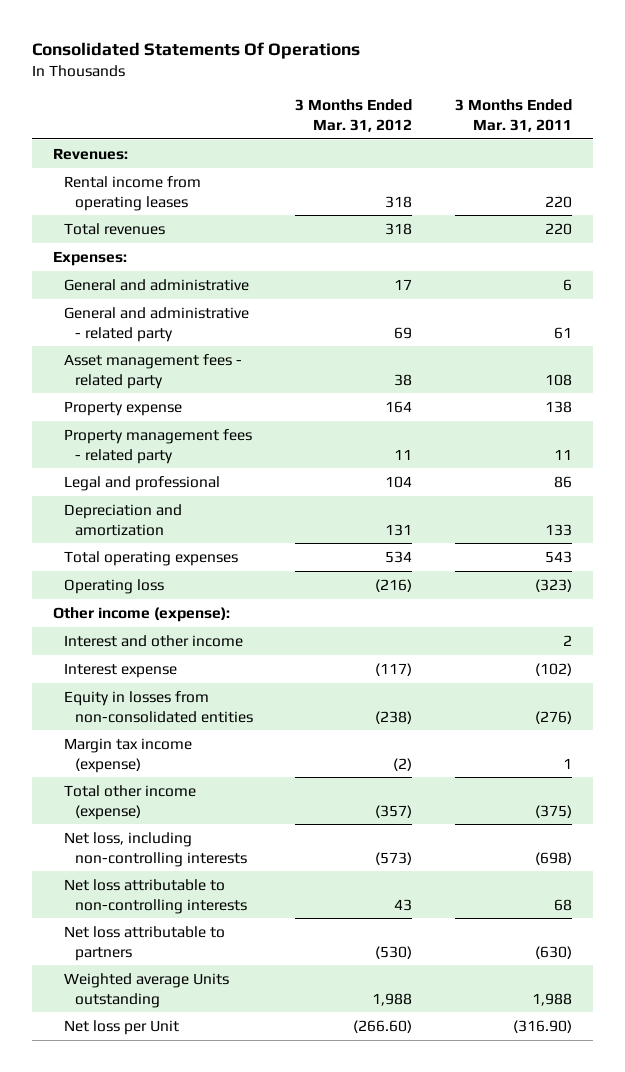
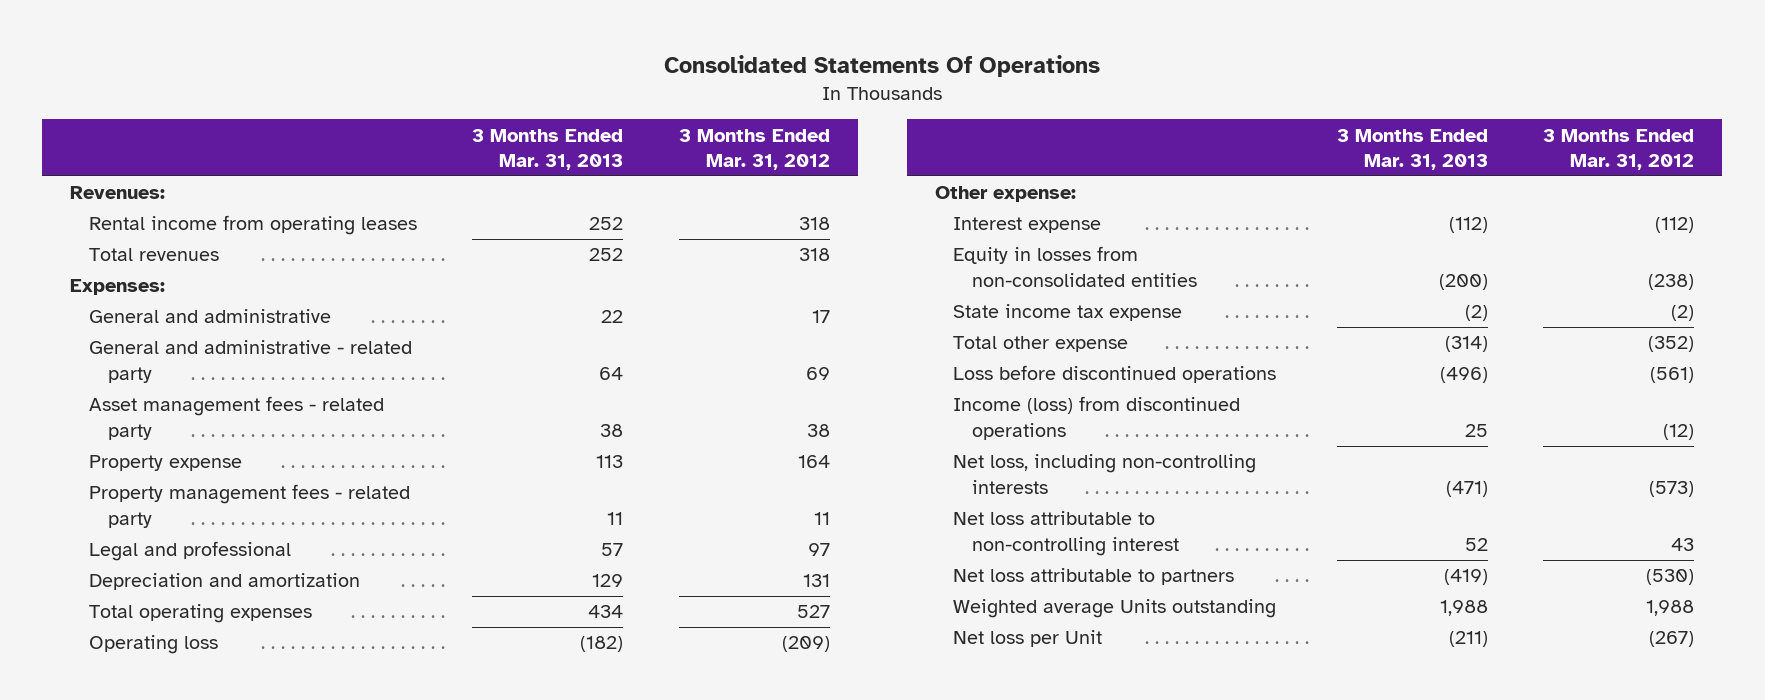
- | 3 Months Ended Mar. 31, 2012 | 3 Months Ended Mar. 31, 2011
+ | 3 Months Ended Mar. 31, 2013 | 3 Months Ended Mar. 31, 2012
- Legal and professional | 104 | 86
+ Legal and professional | 57 | 97
- Total operating expenses | 534 | 543
- Operating loss | (216) | (323)
- Other income (expense):
- Interest and other income | | 2
- Interest expense | (117) | (102)
+ Total operating expenses | 434 | 527
+ Operating loss | (182) | (209)
+ Other expense:
+ Interest expense | (112) | (112)
- Margin tax income (expense) | (2) | 1
- Total other income (expense) | (357) | (375)
+ State income tax expense | (2) | (2)
+ Total other expense | (314) | (352)
+ Loss before discontinued operations | (496) | (561)
+ Income (loss) from discontinued operations | 25 | (12)
- Net loss attributable to non-controlling interests | 43 | 68
+ Net loss attributable to non-controlling interest | 52 | 43
- Net loss per Unit | (266.60) | (316.90)
+ Net loss per Unit | (211) | (267)

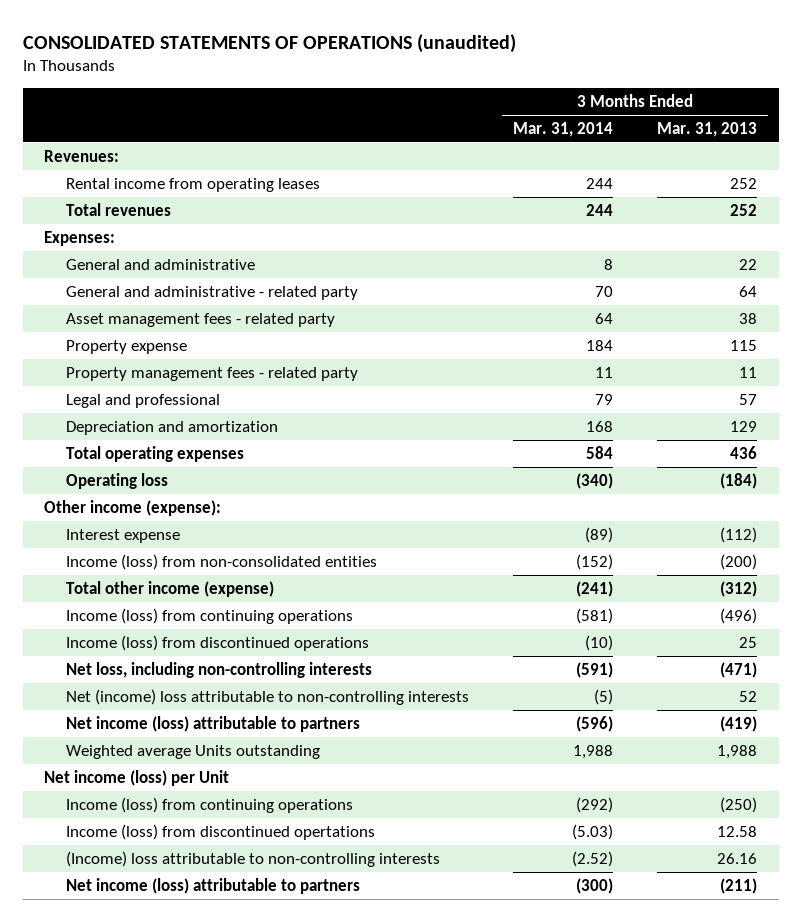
- Consolidated Statements Of Operations
+ CONSOLIDATED STATEMENTS OF OPERATIONS (unaudited)
- | 3 Months Ended Mar. 31, 2013 | 3 Months Ended Mar. 31, 2012
+ | 3 Months Ended Mar. 31, 2014 | 3 Months Ended Mar. 31, 2013
- Property expense | 113 | 164
+ Property expense | 184 | 115
- Total operating expenses | 434 | 527
- Operating loss | (182) | (209)
- Other expense:
+ Total operating expenses | 584 | 436
+ Operating loss | (340) | (184)
+ Other income (expense):
- Equity in losses from non-consolidated entities | (200) | (238)
- State income tax expense | (2) | (2)
- Total other expense | (314) | (352)
- Loss before discontinued operations | (496) | (561)
+ Income (loss) from non-consolidated entities | (152) | (200)
+ Total other income (expense) | (241) | (312)
+ Income (loss) from continuing operations | (581) | (496)
- Net loss attributable to non-controlling interest | 52 | 43
- Net loss attributable to partners | (419) | (530)
+ Net (income) loss attributable to non-controlling interests | (5) | 52
+ Net income (loss) attributable to partners | (596) | (419)
- Net loss per Unit | (211) | (267)
+ Net income (loss) per Unit
+ Income (loss) from continuing operations | (292) | (250)
+ Income (loss) from discontinued opertations | (5.03) | 12.58
+ (Income) loss attributable to non-controlling interests | (2.52) | 26.16
+ Net income (loss) attributable to partners | (300) | (211)

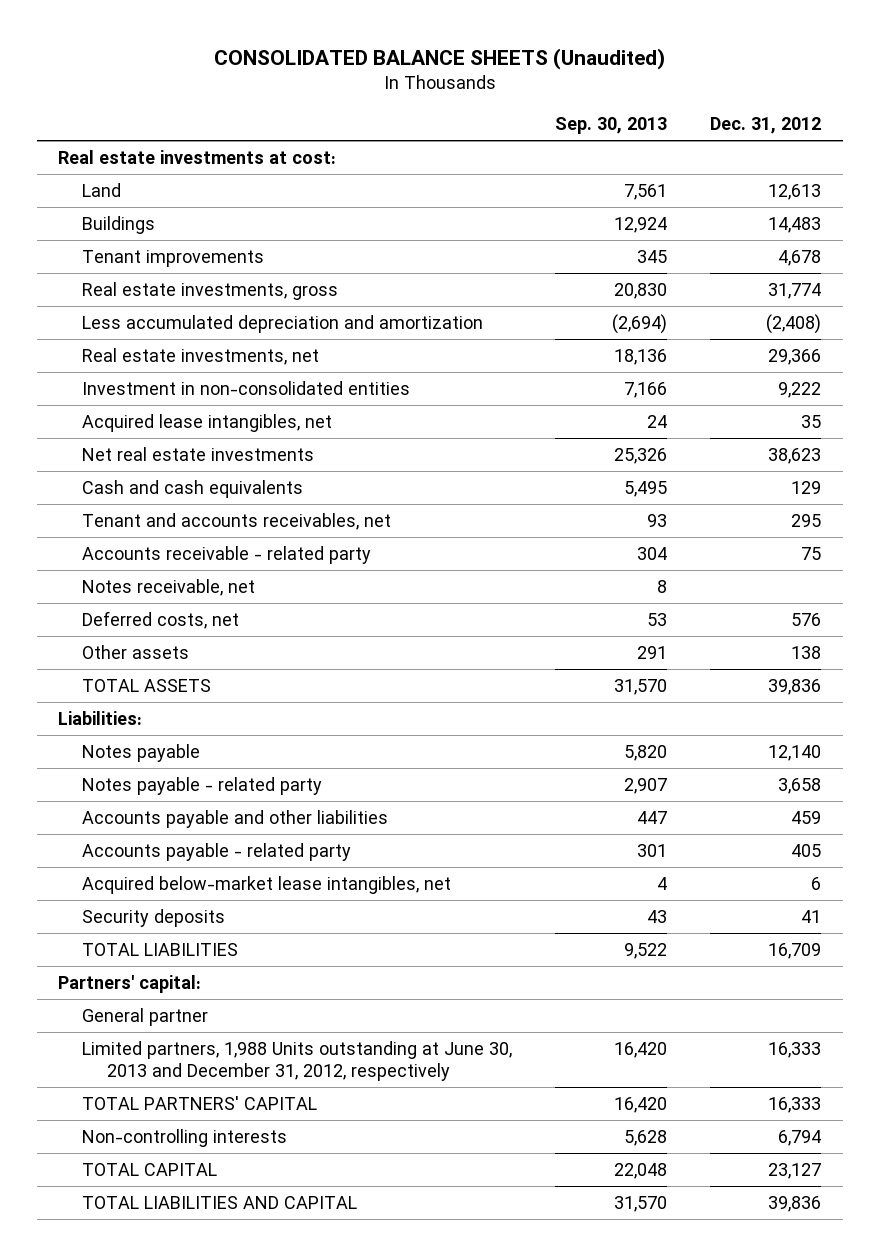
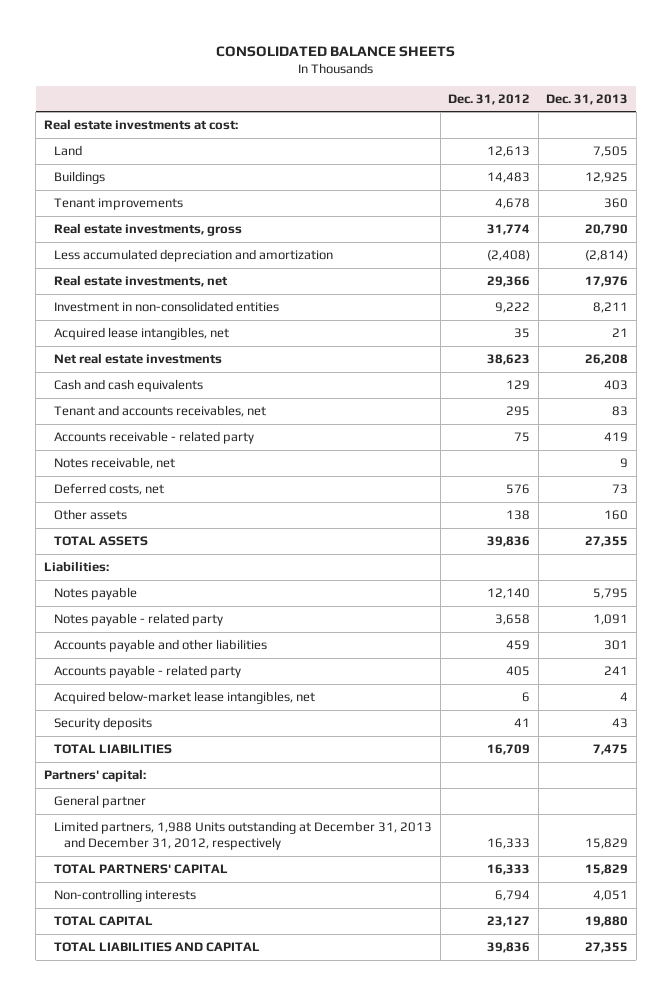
- CONSOLIDATED BALANCE SHEETS (Unaudited)
+ CONSOLIDATED BALANCE SHEETS
- | Sep. 30, 2013 | Dec. 31, 2012
+ | Dec. 31, 2012 | Dec. 31, 2013
- Limited partners, 1,988 Units outstanding at June 30, 2013 and December 31, 2012, respectively | 16,420 | 16,333
+ Limited partners, 1,988 Units outstanding at December 31, 2013 and December 31, 2012, respectively | 16,333 | 15,829

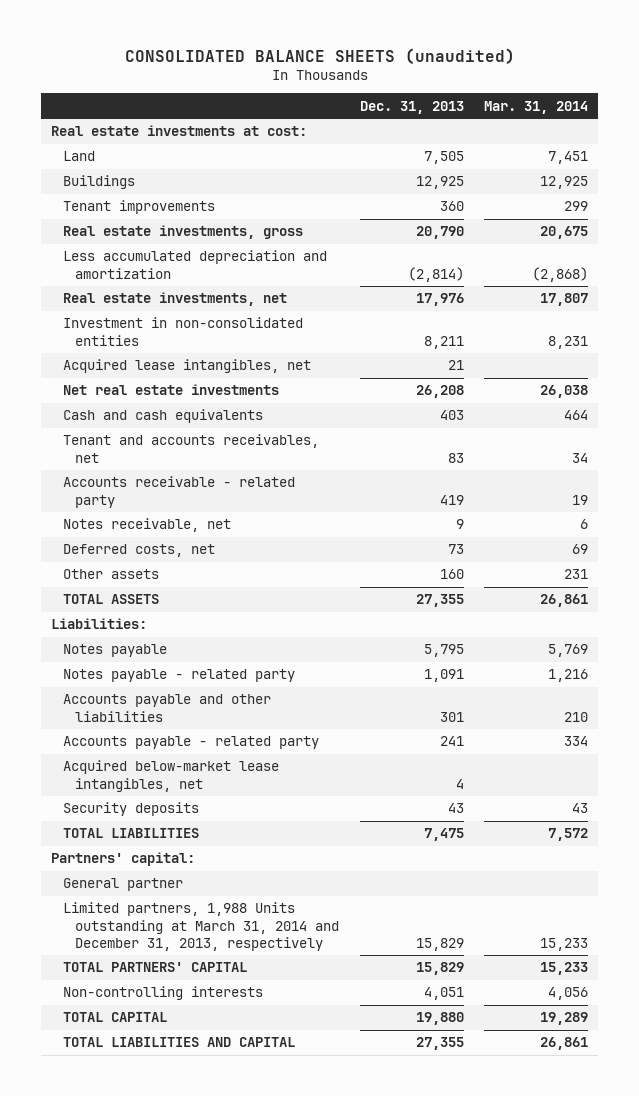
- CONSOLIDATED BALANCE SHEETS
+ CONSOLIDATED BALANCE SHEETS (unaudited)
- | Dec. 31, 2012 | Dec. 31, 2013
+ | Dec. 31, 2013 | Mar. 31, 2014
- Limited partners, 1,988 Units outstanding at December 31, 2013 and December 31, 2012, respectively | 16,333 | 15,829
+ Limited partners, 1,988 Units outstanding at March 31, 2014 and December 31, 2013, respectively | 15,829 | 15,233

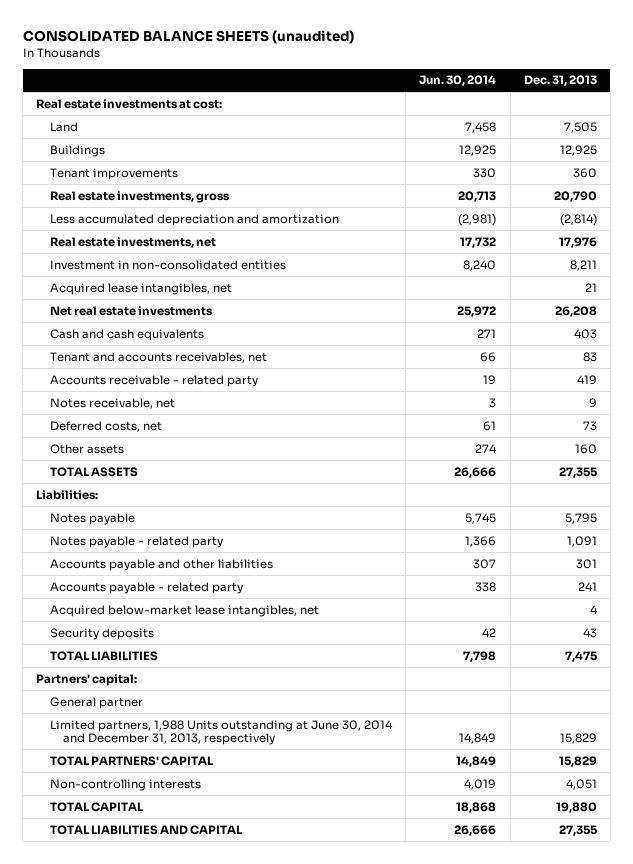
- | Dec. 31, 2013 | Mar. 31, 2014
+ | Jun. 30, 2014 | Dec. 31, 2013
- Limited partners, 1,988 Units outstanding at March 31, 2014 and December 31, 2013, respectively | 15,829 | 15,233
+ Limited partners, 1,988 Units outstanding at June 30, 2014 and December 31, 2013, respectively | 14,849 | 15,829

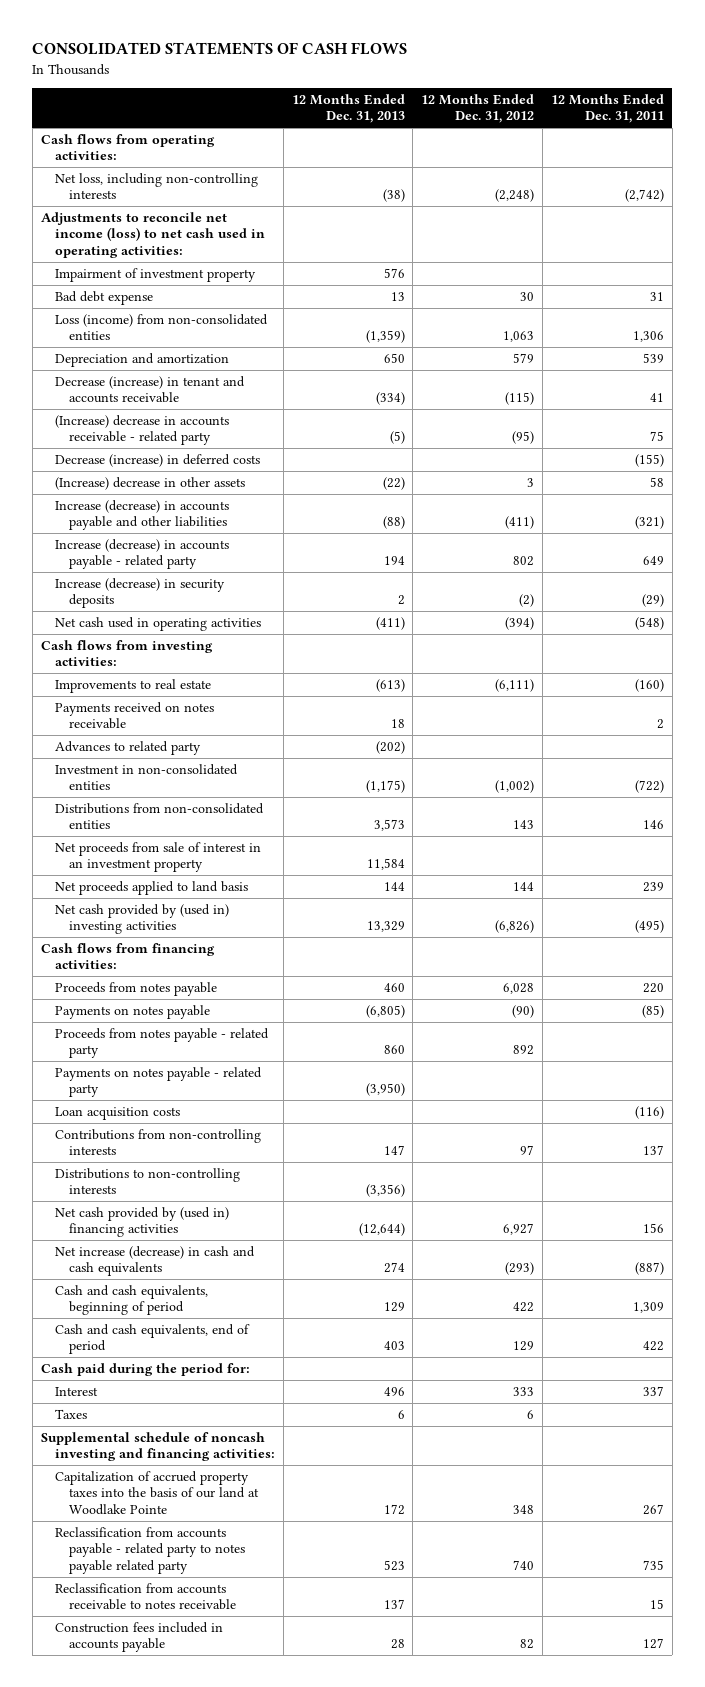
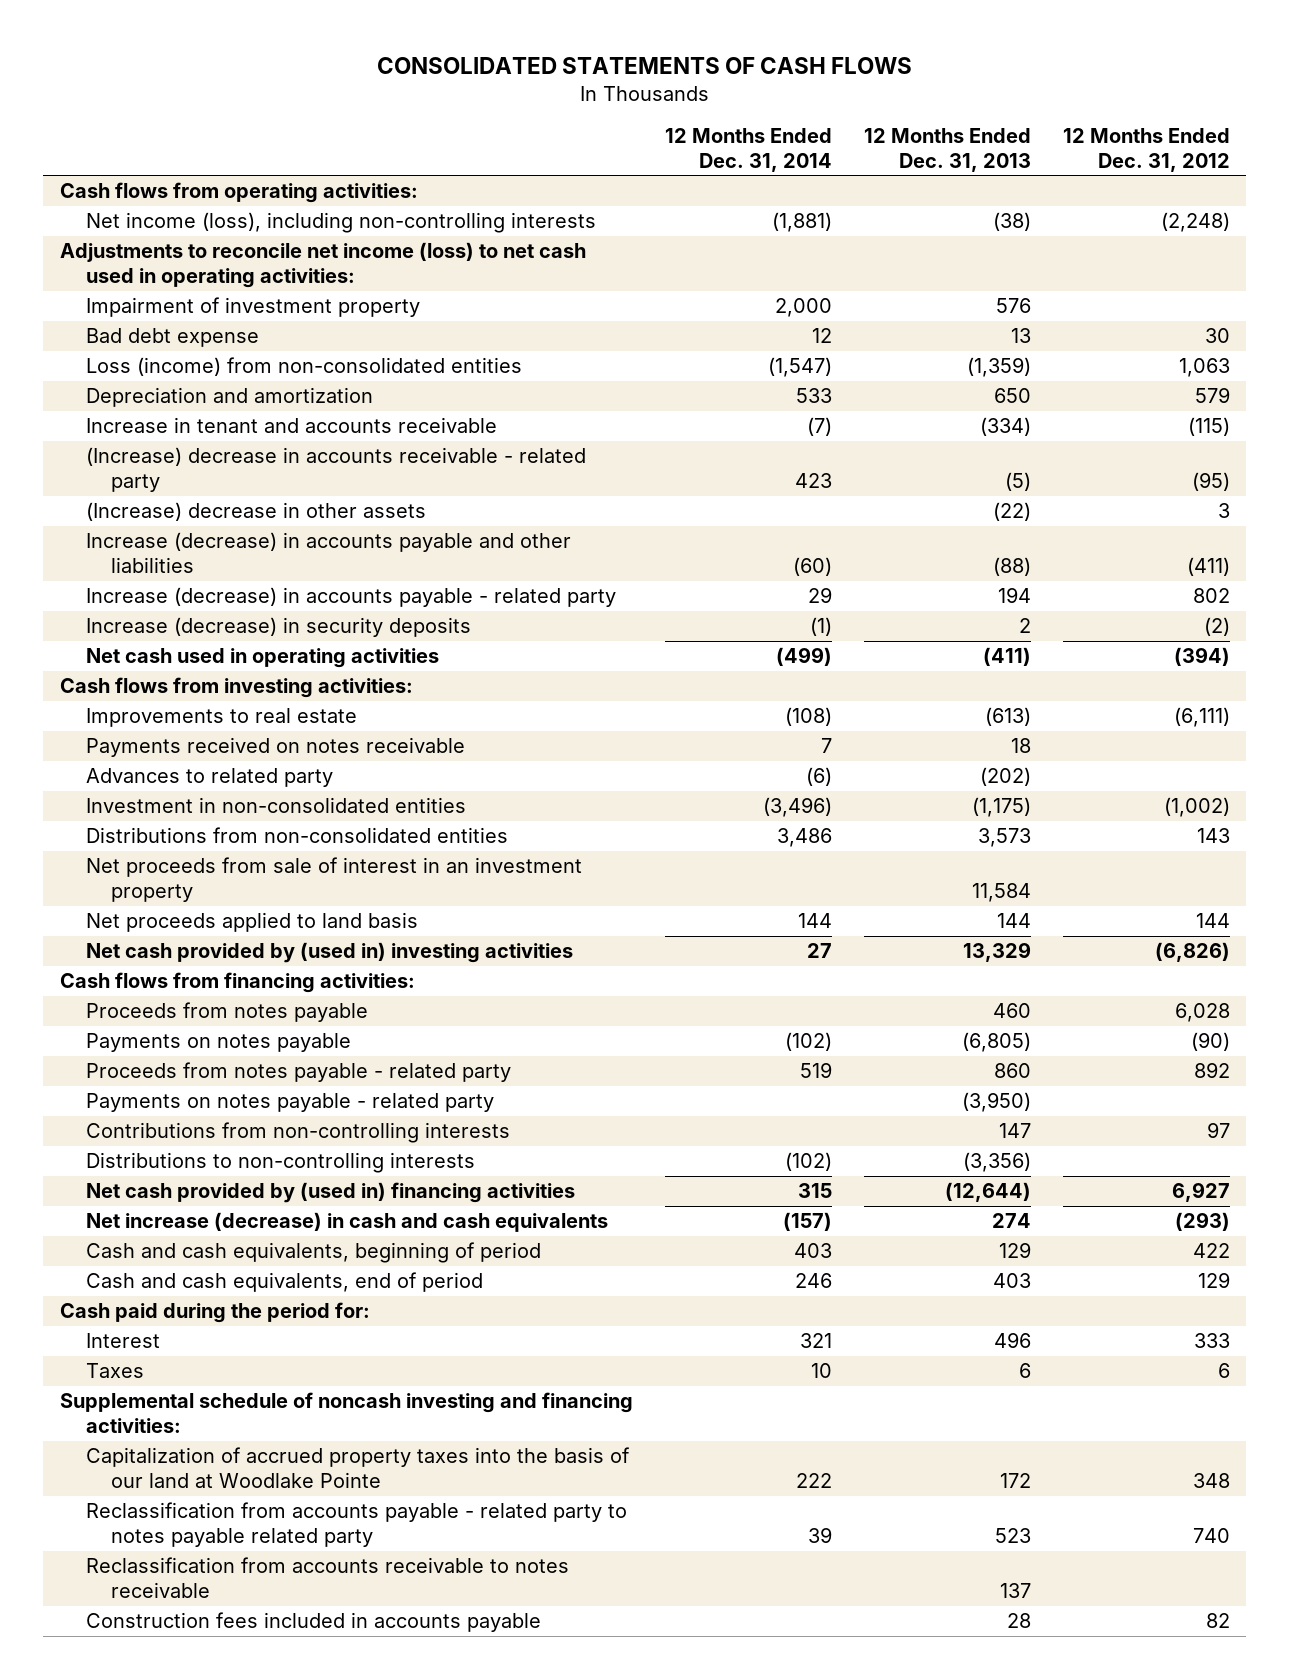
- | 12 Months Ended Dec. 31, 2013 | 12 Months Ended Dec. 31, 2012 | 12 Months Ended Dec. 31, 2011
+ | 12 Months Ended Dec. 31, 2014 | 12 Months Ended Dec. 31, 2013 | 12 Months Ended Dec. 31, 2012
- Net loss, including non-controlling interests | (38) | (2,248) | (2,742)
+ Net income (loss), including non-controlling interests | (1,881) | (38) | (2,248)
- Decrease (increase) in tenant and accounts receivable | (334) | (115) | 41
+ Increase in tenant and accounts receivable | (7) | (334) | (115)
- Decrease (increase) in deferred costs | | | (155)
- Loan acquisition costs | | | (116)

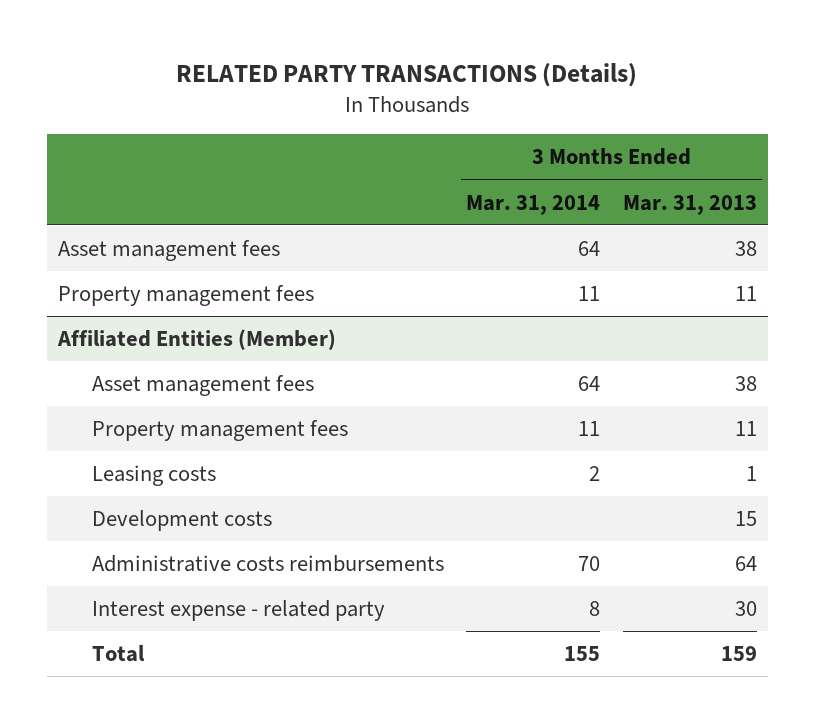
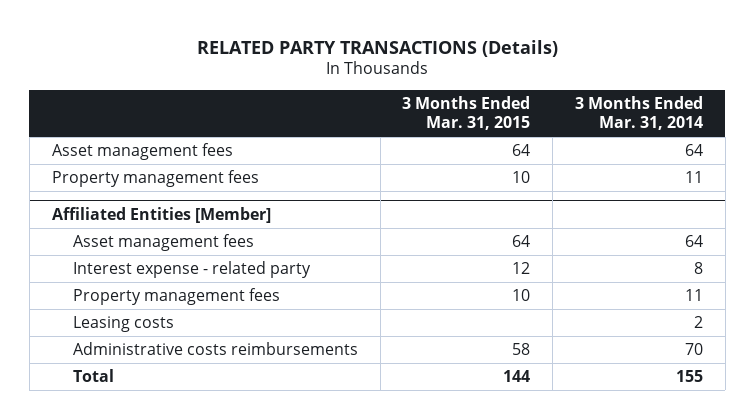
- | 3 Months Ended Mar. 31, 2014 | 3 Months Ended Mar. 31, 2013
+ | 3 Months Ended Mar. 31, 2015 | 3 Months Ended Mar. 31, 2014
- Affiliated Entities (Member)
+ Affiliated Entities [Member]
+ Interest expense - related party | 12 | 8
- Development costs | | 15
- Interest expense - related party | 8 | 30

